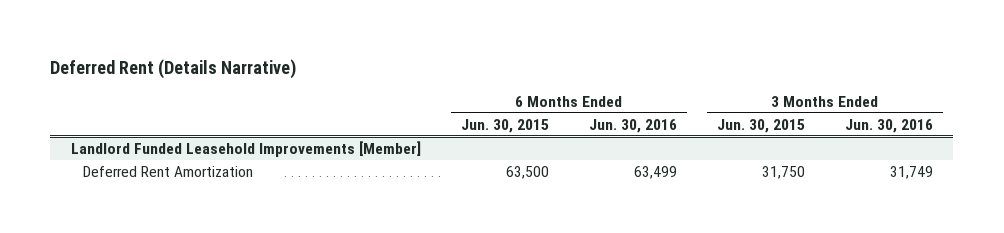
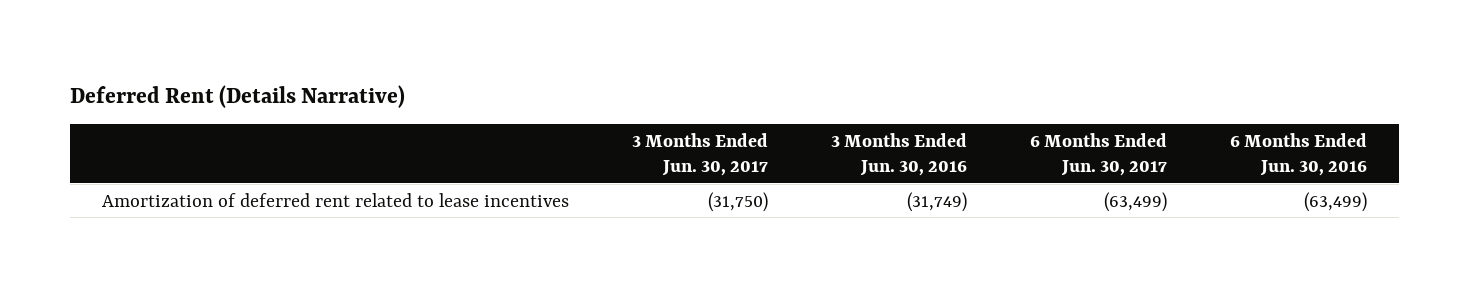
- | 6 Months Ended Jun. 30, 2015 | 6 Months Ended Jun. 30, 2016 | 3 Months Ended Jun. 30, 2015 | 3 Months Ended Jun. 30, 2016
+ | 3 Months Ended Jun. 30, 2017 | 3 Months Ended Jun. 30, 2016 | 6 Months Ended Jun. 30, 2017 | 6 Months Ended Jun. 30, 2016
- Landlord Funded Leasehold Improvements [Member]
- Deferred Rent Amortization | 63,500 | 63,499 | 31,750 | 31,749
+ Amortization of deferred rent related to lease incentives | (31,750) | (31,749) | (63,499) | (63,499)

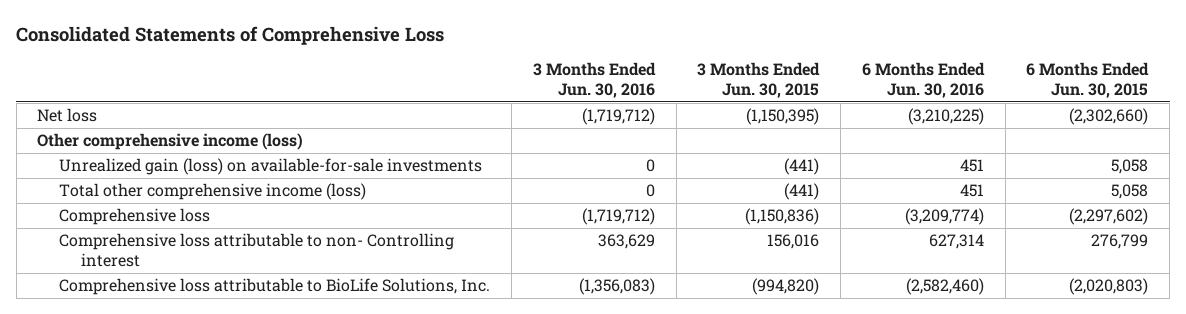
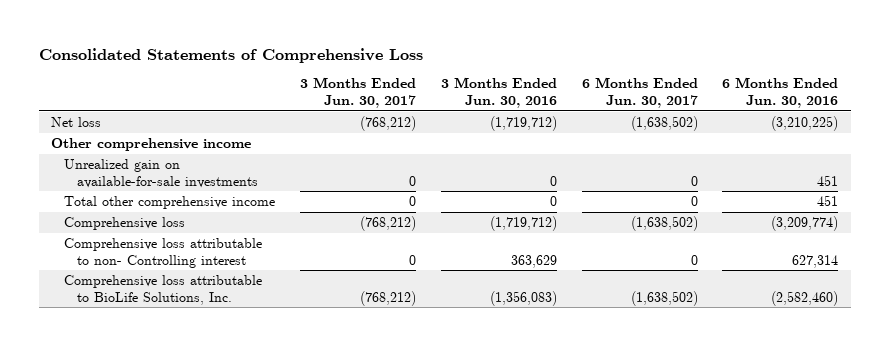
- | 3 Months Ended Jun. 30, 2016 | 3 Months Ended Jun. 30, 2015 | 6 Months Ended Jun. 30, 2016 | 6 Months Ended Jun. 30, 2015
+ | 3 Months Ended Jun. 30, 2017 | 3 Months Ended Jun. 30, 2016 | 6 Months Ended Jun. 30, 2017 | 6 Months Ended Jun. 30, 2016
- Other comprehensive income (loss)
- Unrealized gain (loss) on available-for-sale investments | 0 | (441) | 451 | 5,058
- Total other comprehensive income (loss) | 0 | (441) | 451 | 5,058
+ Other comprehensive income
+ Unrealized gain on available-for-sale investments | 0 | 0 | 0 | 451
+ Total other comprehensive income | 0 | 0 | 0 | 451

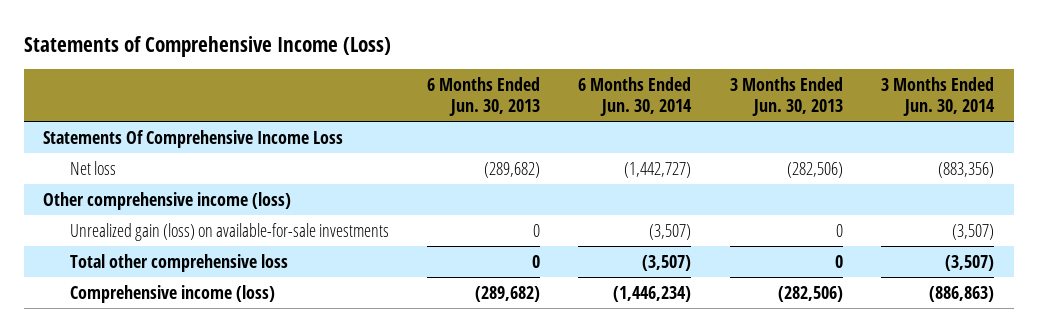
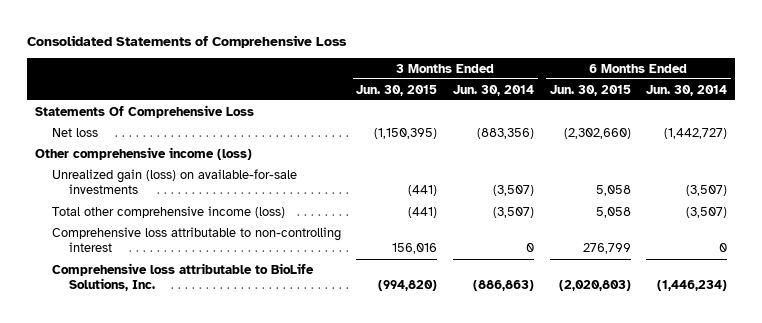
- Statements of Comprehensive Income (Loss)
+ Consolidated Statements of Comprehensive Loss
- | 6 Months Ended Jun. 30, 2013 | 6 Months Ended Jun. 30, 2014 | 3 Months Ended Jun. 30, 2013 | 3 Months Ended Jun. 30, 2014
+ | 3 Months Ended Jun. 30, 2015 | 3 Months Ended Jun. 30, 2014 | 6 Months Ended Jun. 30, 2015 | 6 Months Ended Jun. 30, 2014
- Statements Of Comprehensive Income Loss
+ Statements Of Comprehensive Loss
- Total other comprehensive loss | 0 | (3,507) | 0 | (3,507)
- Comprehensive income (loss) | (289,682) | (1,446,234) | (282,506) | (886,863)
+ Total other comprehensive income (loss) | (441) | (3,507) | 5,058 | (3,507)
+ Comprehensive loss attributable to non-controlling interest | 156,016 | 0 | 276,799 | 0
+ Comprehensive loss attributable to BioLife Solutions, Inc. | (994,820) | (886,863) | (2,020,803) | (1,446,234)

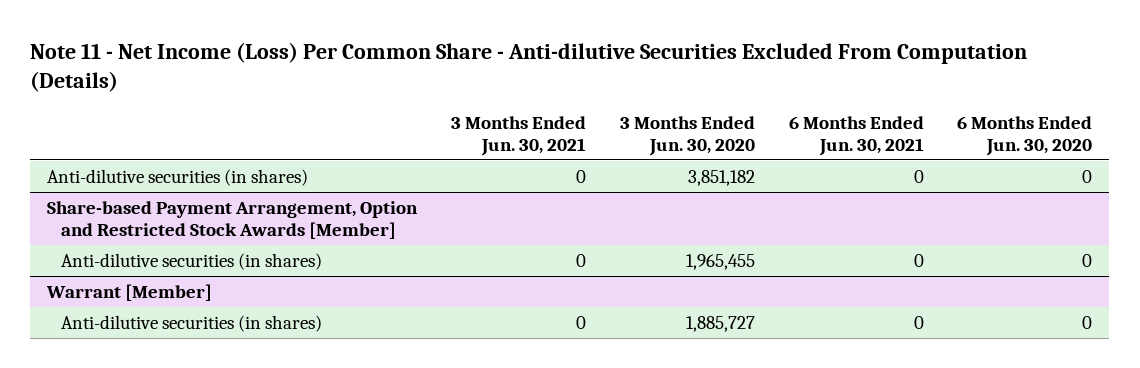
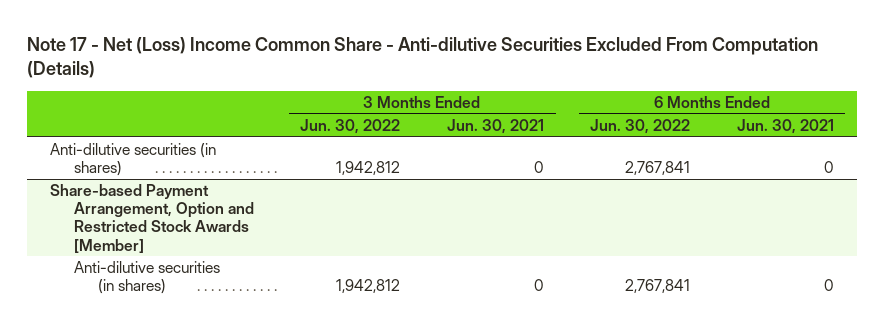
- Note 11 - Net Income (Loss) Per Common Share - Anti-dilutive Securities Excluded From Computation (Details)
+ Note 17 - Net (Loss) Income Common Share - Anti-dilutive Securities Excluded From Computation (Details)
- | 3 Months Ended Jun. 30, 2021 | 3 Months Ended Jun. 30, 2020 | 6 Months Ended Jun. 30, 2021 | 6 Months Ended Jun. 30, 2020
+ | 3 Months Ended Jun. 30, 2022 | 3 Months Ended Jun. 30, 2021 | 6 Months Ended Jun. 30, 2022 | 6 Months Ended Jun. 30, 2021
- Warrant [Member]
- Anti-dilutive securities (in shares) | 0 | 1,885,727 | 0 | 0

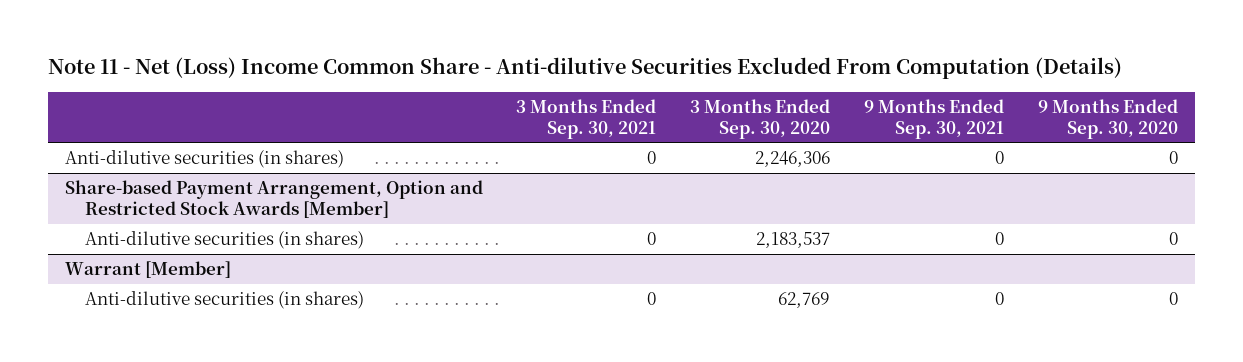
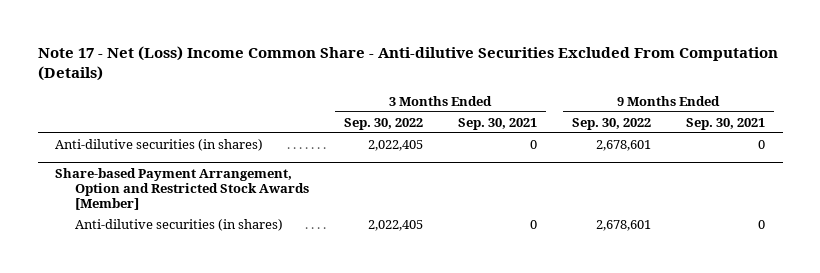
- Note 11 - Net (Loss) Income Common Share - Anti-dilutive Securities Excluded From Computation (Details)
+ Note 17 - Net (Loss) Income Common Share - Anti-dilutive Securities Excluded From Computation (Details)
- | 3 Months Ended Sep. 30, 2021 | 3 Months Ended Sep. 30, 2020 | 9 Months Ended Sep. 30, 2021 | 9 Months Ended Sep. 30, 2020
+ | 3 Months Ended Sep. 30, 2022 | 3 Months Ended Sep. 30, 2021 | 9 Months Ended Sep. 30, 2022 | 9 Months Ended Sep. 30, 2021
- Warrant [Member]
- Anti-dilutive securities (in shares) | 0 | 62,769 | 0 | 0

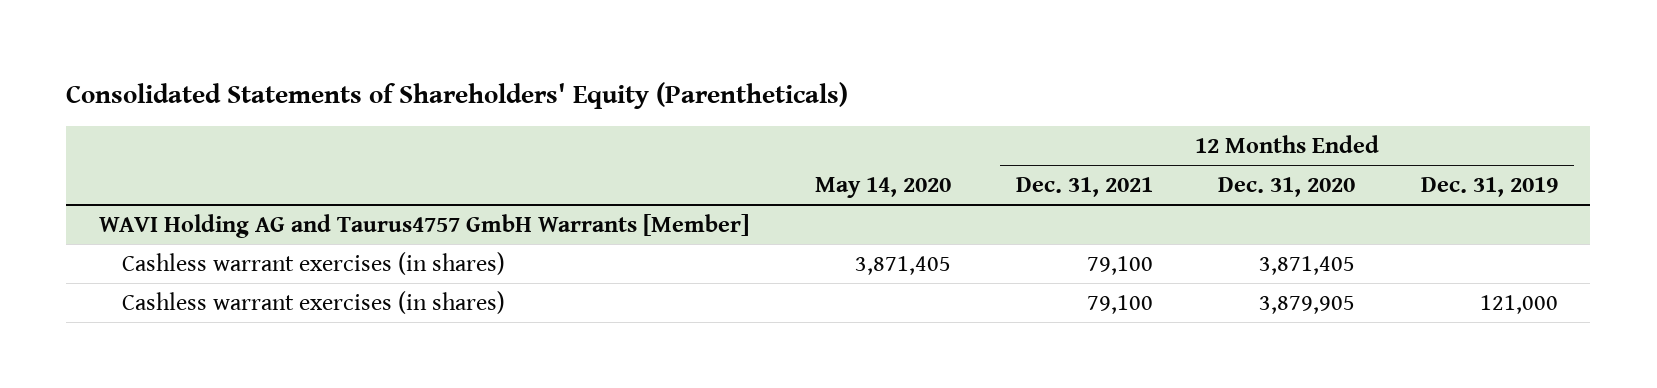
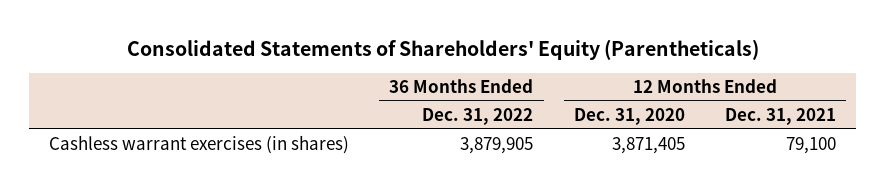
- | May 14, 2020 | 12 Months Ended Dec. 31, 2021 | 12 Months Ended Dec. 31, 2020 | 12 Months Ended Dec. 31, 2019
+ | 36 Months Ended Dec. 31, 2022 | 12 Months Ended Dec. 31, 2020 | 12 Months Ended Dec. 31, 2021
- WAVI Holding AG and Taurus4757 GmbH Warrants [Member]
- Cashless warrant exercises (in shares) | | 79,100 | 3,879,905 | 121,000

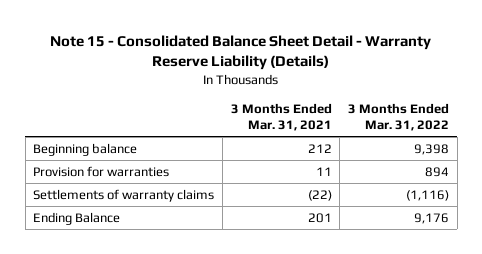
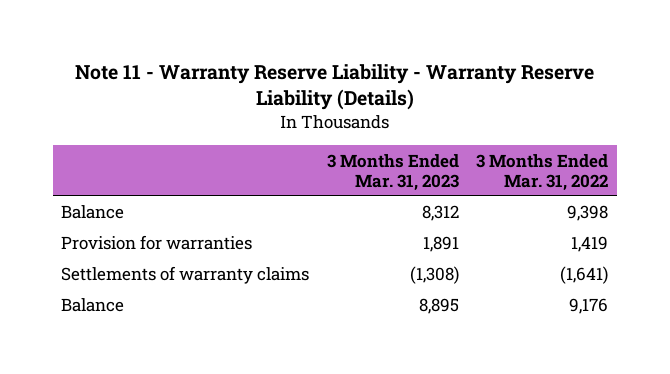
- Note 15 - Consolidated Balance Sheet Detail - Warranty Reserve Liability (Details)
+ Note 11 - Warranty Reserve Liability - Warranty Reserve Liability (Details)
- | 3 Months Ended Mar. 31, 2021 | 3 Months Ended Mar. 31, 2022
+ | 3 Months Ended Mar. 31, 2023 | 3 Months Ended Mar. 31, 2022
- Beginning balance | 212 | 9,398
- Provision for warranties | 11 | 894
- Settlements of warranty claims | (22) | (1,116)
- Ending Balance | 201 | 9,176
+ Balance | 8,312 | 9,398
+ Provision for warranties | 1,891 | 1,419
+ Settlements of warranty claims | (1,308) | (1,641)
+ Balance | 8,895 | 9,176

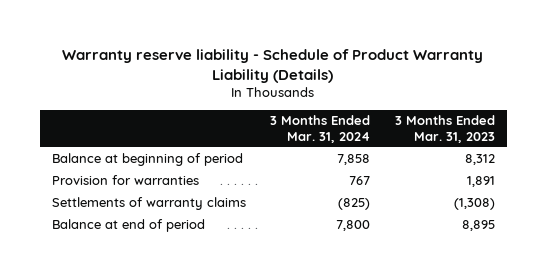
- Note 11 - Warranty Reserve Liability - Warranty Reserve Liability (Details)
+ Warranty reserve liability - Schedule of Product Warranty Liability (Details)
- | 3 Months Ended Mar. 31, 2023 | 3 Months Ended Mar. 31, 2022
+ | 3 Months Ended Mar. 31, 2024 | 3 Months Ended Mar. 31, 2023
- Balance | 8,312 | 9,398
+ Balance at beginning of period | 7,858 | 8,312
- Balance | 8,895 | 9,176
+ Balance at end of period | 7,800 | 8,895

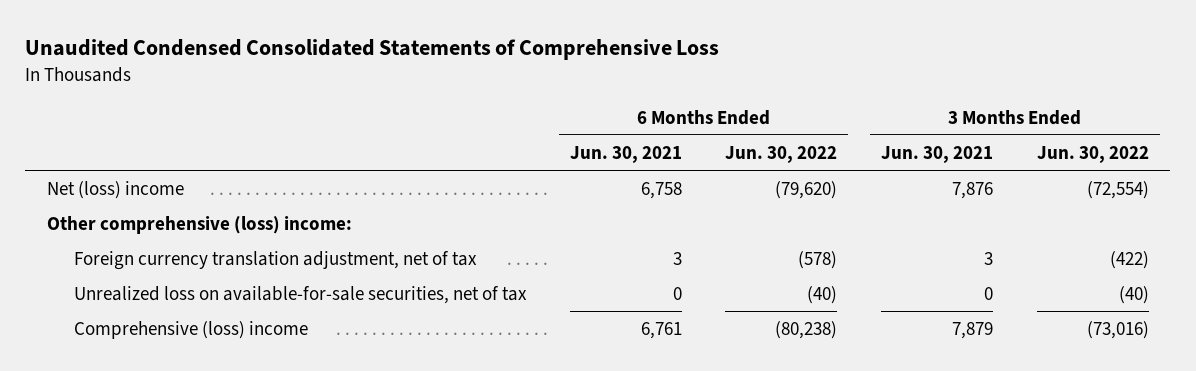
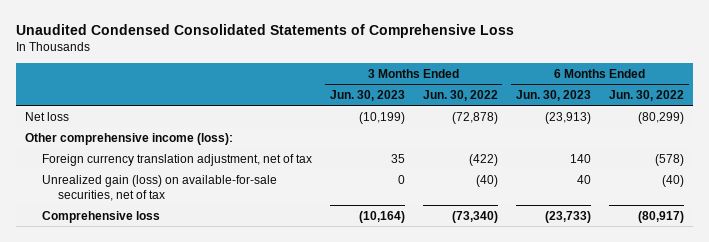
- | 6 Months Ended Jun. 30, 2021 | 6 Months Ended Jun. 30, 2022 | 3 Months Ended Jun. 30, 2021 | 3 Months Ended Jun. 30, 2022
+ | 3 Months Ended Jun. 30, 2023 | 3 Months Ended Jun. 30, 2022 | 6 Months Ended Jun. 30, 2023 | 6 Months Ended Jun. 30, 2022
- Net (loss) income | 6,758 | (79,620) | 7,876 | (72,554)
- Other comprehensive (loss) income:
+ Net loss | (10,199) | (72,878) | (23,913) | (80,299)
+ Other comprehensive income (loss):
- Unrealized loss on available-for-sale securities, net of tax | 0 | (40) | 0 | (40)
- Comprehensive (loss) income | 6,761 | (80,238) | 7,879 | (73,016)
+ Unrealized gain (loss) on available-for-sale securities, net of tax | 0 | (40) | 40 | (40)
+ Comprehensive loss | (10,164) | (73,340) | (23,733) | (80,917)

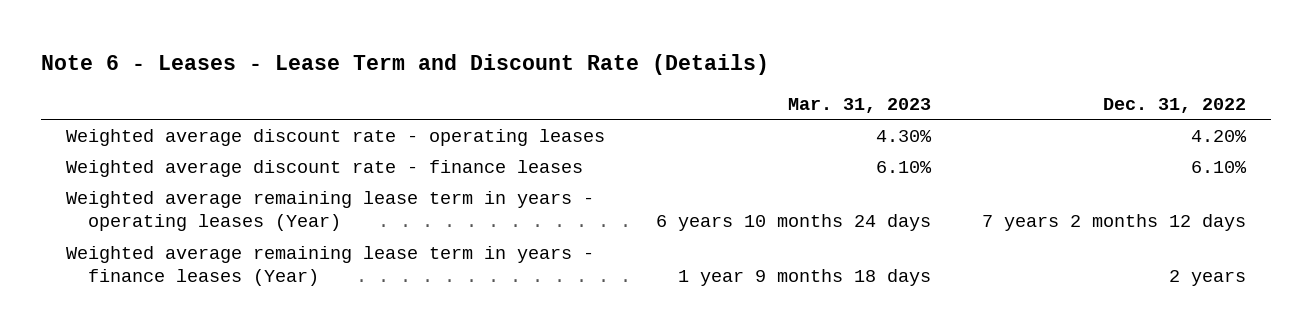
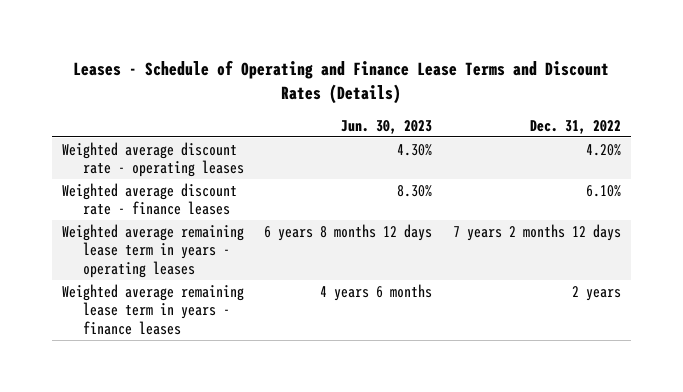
- Note 6 - Leases - Lease Term and Discount Rate (Details)
+ Leases - Schedule of Operating and Finance Lease Terms and Discount Rates (Details)
- | Mar. 31, 2023 | Dec. 31, 2022
+ | Jun. 30, 2023 | Dec. 31, 2022
- Weighted average remaining lease term in years - operating leases (Year) | 6 years 10 months 24 days | 7 years 2 months 12 days
- Weighted average remaining lease term in years - finance leases (Year) | 1 year 9 months 18 days | 2 years
+ Weighted average remaining lease term in years - operating leases | 6 years 8 months 12 days | 7 years 2 months 12 days
+ Weighted average remaining lease term in years - finance leases | 4 years 6 months | 2 years

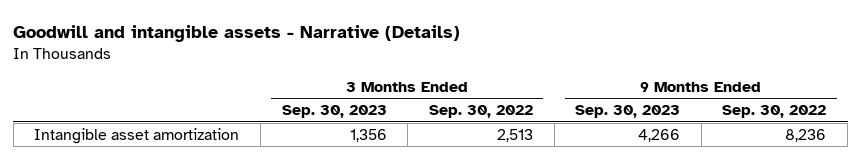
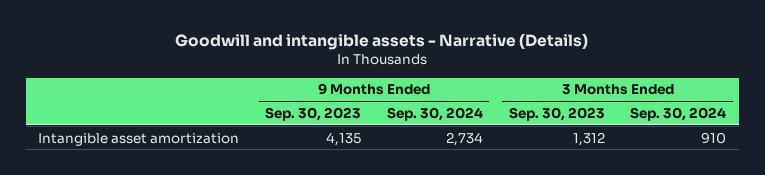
- | 3 Months Ended Sep. 30, 2023 | 3 Months Ended Sep. 30, 2022 | 9 Months Ended Sep. 30, 2023 | 9 Months Ended Sep. 30, 2022
+ | 9 Months Ended Sep. 30, 2023 | 9 Months Ended Sep. 30, 2024 | 3 Months Ended Sep. 30, 2023 | 3 Months Ended Sep. 30, 2024
- Intangible asset amortization | 1,356 | 2,513 | 4,266 | 8,236
+ Intangible asset amortization | 4,135 | 2,734 | 1,312 | 910

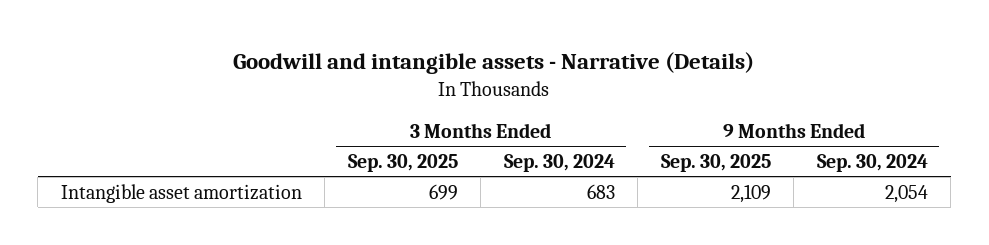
- | 9 Months Ended Sep. 30, 2023 | 9 Months Ended Sep. 30, 2024 | 3 Months Ended Sep. 30, 2023 | 3 Months Ended Sep. 30, 2024
+ | 3 Months Ended Sep. 30, 2025 | 3 Months Ended Sep. 30, 2024 | 9 Months Ended Sep. 30, 2025 | 9 Months Ended Sep. 30, 2024
- Intangible asset amortization | 4,135 | 2,734 | 1,312 | 910
+ Intangible asset amortization | 699 | 683 | 2,109 | 2,054

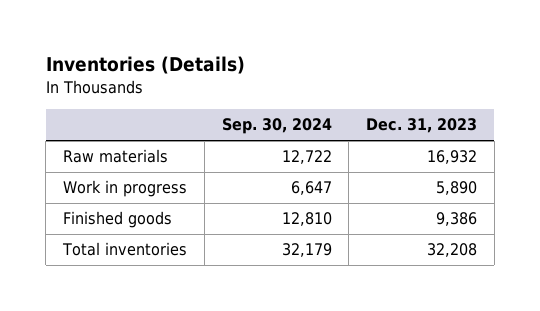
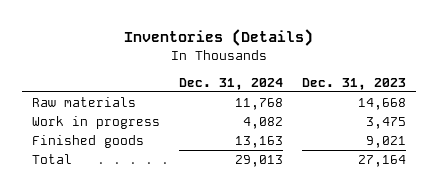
- | Sep. 30, 2024 | Dec. 31, 2023
+ | Dec. 31, 2024 | Dec. 31, 2023
- Raw materials | 12,722 | 16,932
- Work in progress | 6,647 | 5,890
- Finished goods | 12,810 | 9,386
- Total inventories | 32,179 | 32,208
+ Raw materials | 11,768 | 14,668
+ Work in progress | 4,082 | 3,475
+ Finished goods | 13,163 | 9,021
+ Total | 29,013 | 27,164

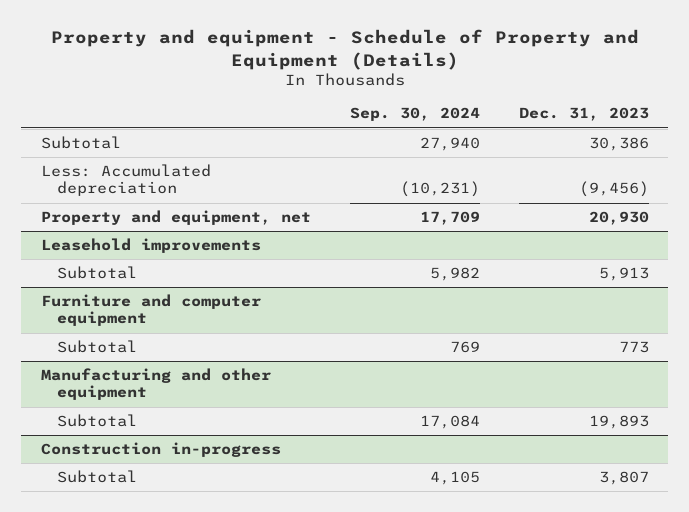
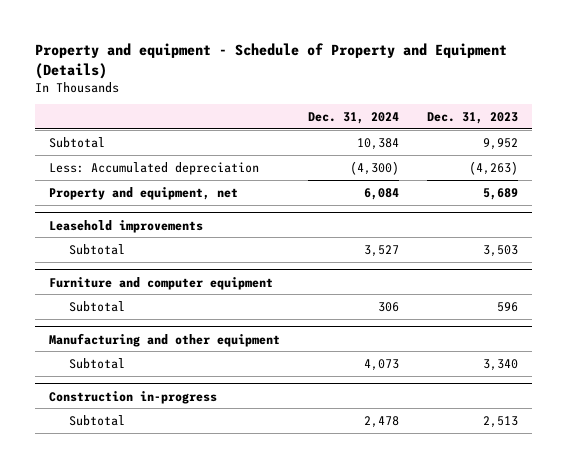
- | Sep. 30, 2024 | Dec. 31, 2023
+ | Dec. 31, 2024 | Dec. 31, 2023
- Subtotal | 27,940 | 30,386
- Less: Accumulated depreciation | (10,231) | (9,456)
- Property and equipment, net | 17,709 | 20,930
+ Subtotal | 10,384 | 9,952
+ Less: Accumulated depreciation | (4,300) | (4,263)
+ Property and equipment, net | 6,084 | 5,689
@ Leasehold improvements
- Subtotal | 5,982 | 5,913
+ Subtotal | 3,527 | 3,503
@ Furniture and computer equipment
- Subtotal | 769 | 773
+ Subtotal | 306 | 596
@ Manufacturing and other equipment
- Subtotal | 17,084 | 19,893
+ Subtotal | 4,073 | 3,340
@ Construction in-progress
- Subtotal | 4,105 | 3,807
+ Subtotal | 2,478 | 2,513

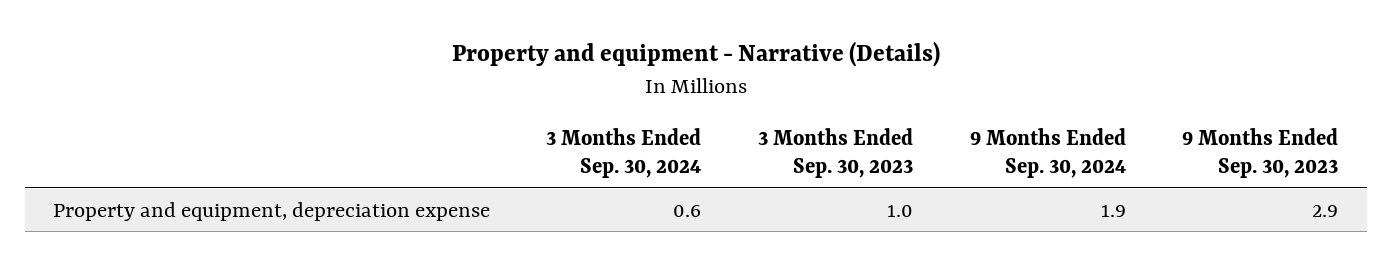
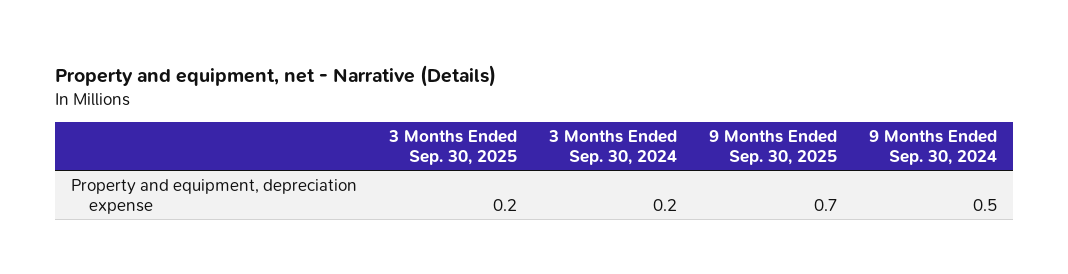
- Property and equipment - Narrative (Details)
+ Property and equipment, net - Narrative (Details)
- | 3 Months Ended Sep. 30, 2024 | 3 Months Ended Sep. 30, 2023 | 9 Months Ended Sep. 30, 2024 | 9 Months Ended Sep. 30, 2023
+ | 3 Months Ended Sep. 30, 2025 | 3 Months Ended Sep. 30, 2024 | 9 Months Ended Sep. 30, 2025 | 9 Months Ended Sep. 30, 2024
- Property and equipment, depreciation expense | 0.6 | 1.0 | 1.9 | 2.9
+ Property and equipment, depreciation expense | 0.2 | 0.2 | 0.7 | 0.5

